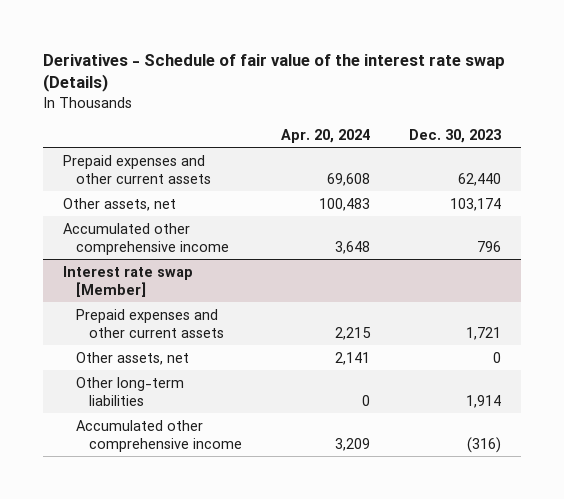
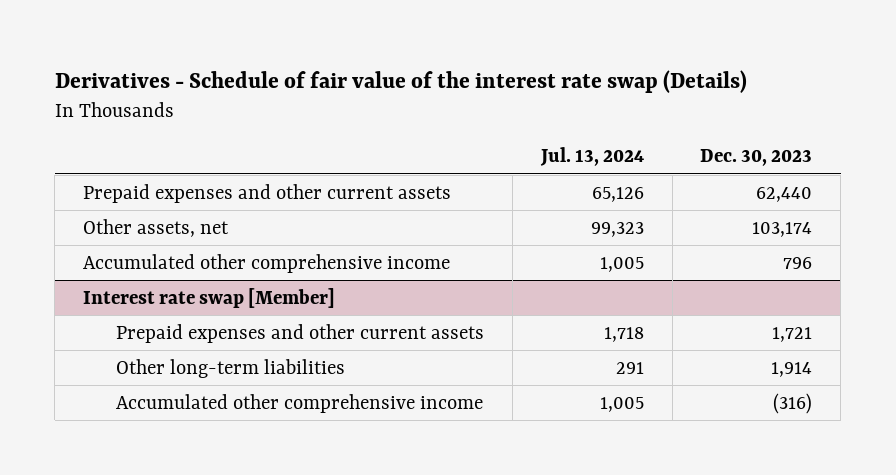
- | Apr. 20, 2024 | Dec. 30, 2023
+ | Jul. 13, 2024 | Dec. 30, 2023
@ Interest rate swap [Member]
- Other assets, net | 2,141 | 0

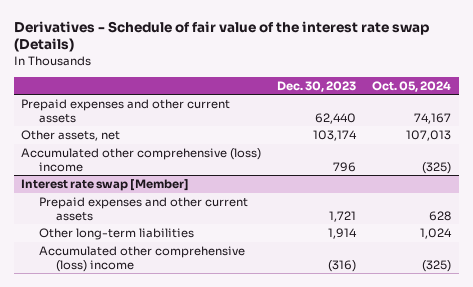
- | Jul. 13, 2024 | Dec. 30, 2023
+ | Dec. 30, 2023 | Oct. 05, 2024
- Accumulated other comprehensive income | 1,005 | 796
+ Accumulated other comprehensive (loss) income | 796 | (325)
@ Interest rate swap [Member]
- Accumulated other comprehensive income | 1,005 | (316)
+ Accumulated other comprehensive (loss) income | (316) | (325)

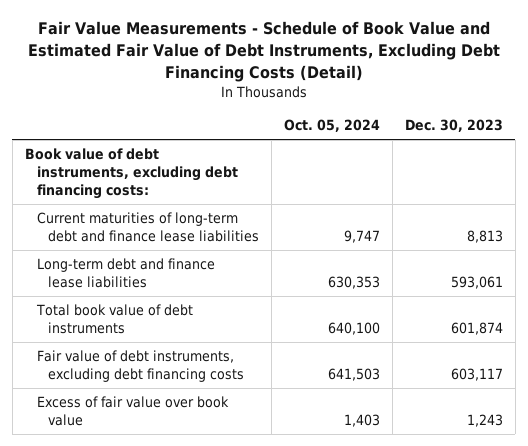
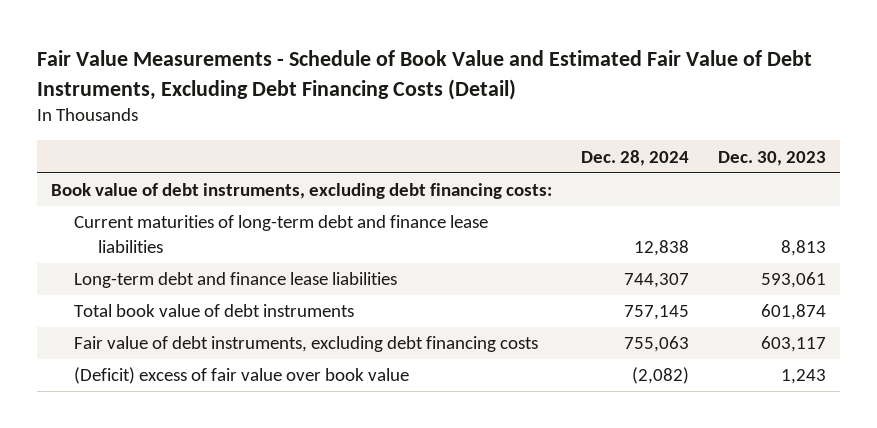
- | Oct. 05, 2024 | Dec. 30, 2023
+ | Dec. 28, 2024 | Dec. 30, 2023
- Excess of fair value over book value | 1,403 | 1,243
+ (Deficit) excess of fair value over book value | (2,082) | 1,243

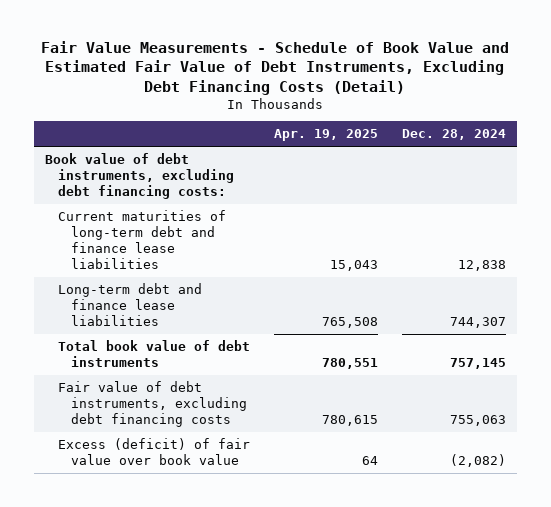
- | Dec. 28, 2024 | Dec. 30, 2023
+ | Apr. 19, 2025 | Dec. 28, 2024
- (Deficit) excess of fair value over book value | (2,082) | 1,243
+ Excess (deficit) of fair value over book value | 64 | (2,082)

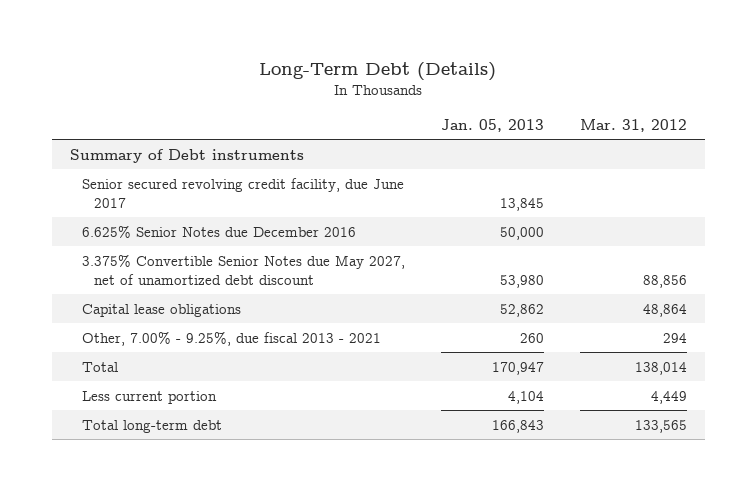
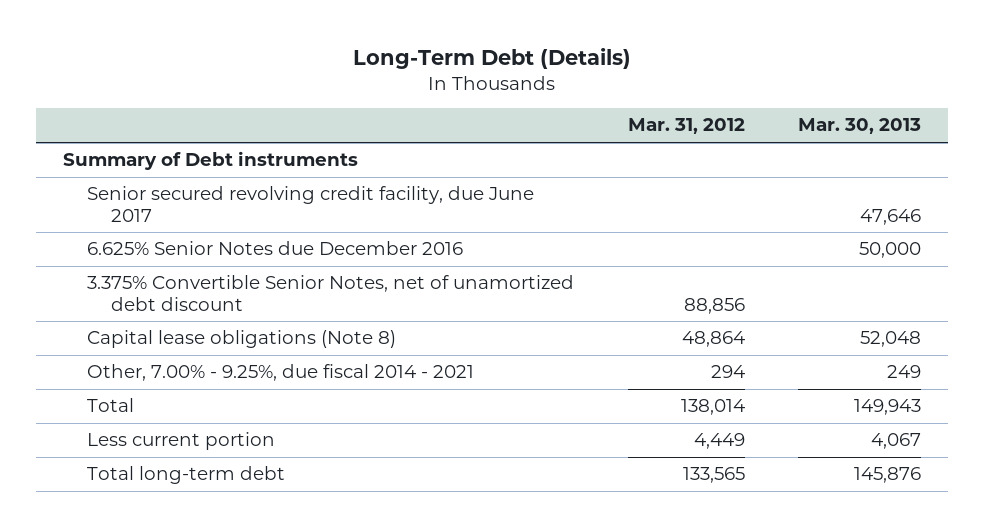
- | Jan. 05, 2013 | Mar. 31, 2012
+ | Mar. 31, 2012 | Mar. 30, 2013
- 3.375% Convertible Senior Notes due May 2027, net of unamortized debt discount | 53,980 | 88,856
- Capital lease obligations | 52,862 | 48,864
- Other, 7.00% - 9.25%, due fiscal 2013 - 2021 | 260 | 294
+ 3.375% Convertible Senior Notes, net of unamortized debt discount | 88,856 |
+ Capital lease obligations (Note 8) | 48,864 | 52,048
+ Other, 7.00% - 9.25%, due fiscal 2014 - 2021 | 294 | 249

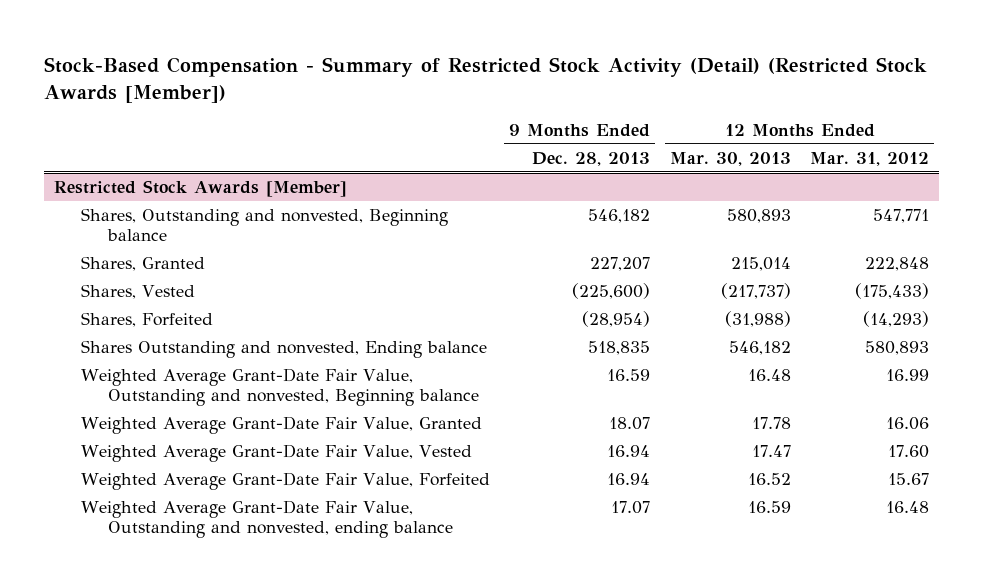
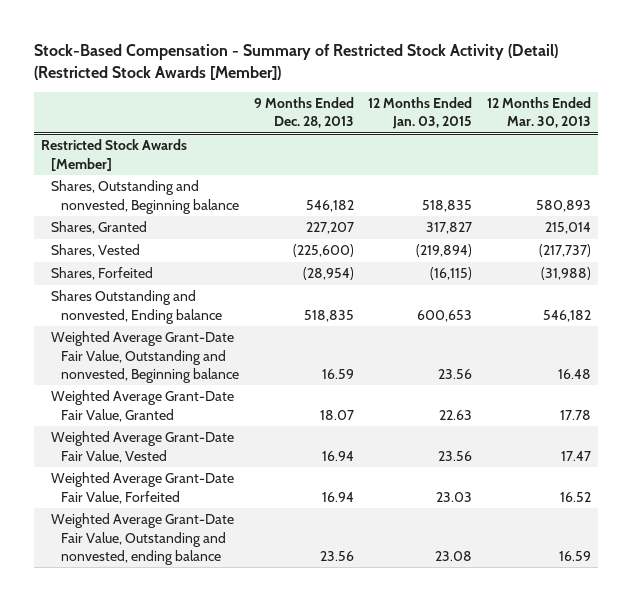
- | 9 Months Ended Dec. 28, 2013 | 12 Months Ended Mar. 30, 2013 | 12 Months Ended Mar. 31, 2012
+ | 9 Months Ended Dec. 28, 2013 | 12 Months Ended Jan. 03, 2015 | 12 Months Ended Mar. 30, 2013
@ Restricted Stock Awards [Member]
- Weighted Average Grant-Date Fair Value, Outstanding and nonvested, ending balance | 17.07 | 16.59 | 16.48
+ Weighted Average Grant-Date Fair Value, Outstanding and nonvested, ending balance | 23.56 | 23.08 | 16.59

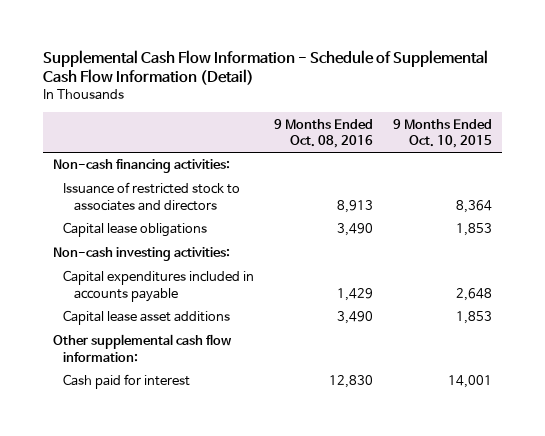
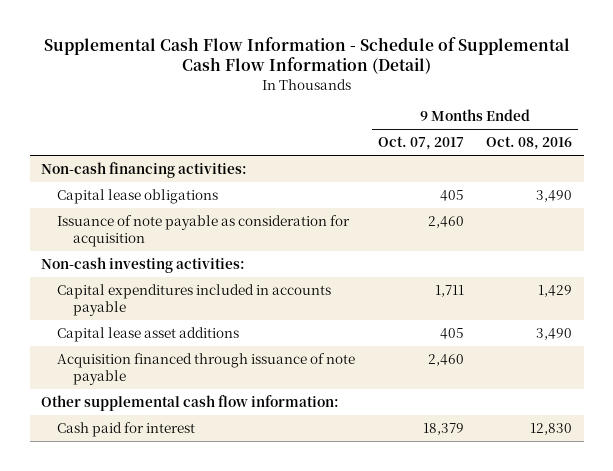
- | 9 Months Ended Oct. 08, 2016 | 9 Months Ended Oct. 10, 2015
+ | 9 Months Ended Oct. 07, 2017 | 9 Months Ended Oct. 08, 2016
- Issuance of restricted stock to associates and directors | 8,913 | 8,364
+ Issuance of note payable as consideration for acquisition | 2,460 |
+ Acquisition financed through issuance of note payable | 2,460 |

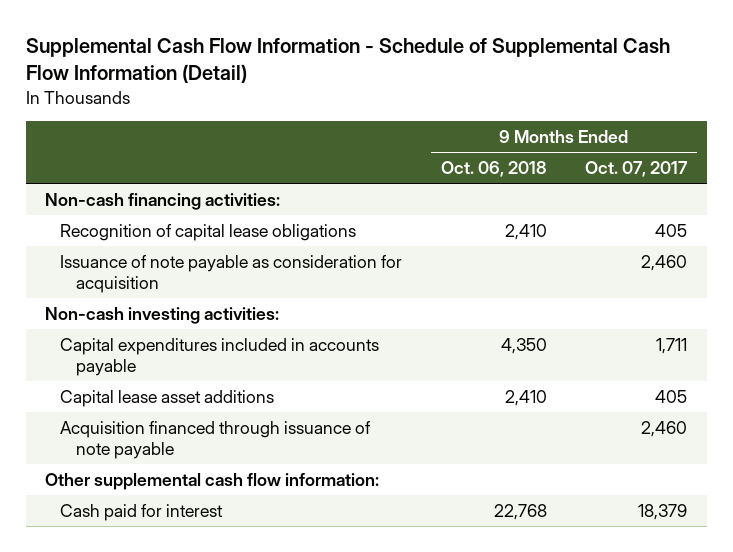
- | 9 Months Ended Oct. 07, 2017 | 9 Months Ended Oct. 08, 2016
+ | 9 Months Ended Oct. 06, 2018 | 9 Months Ended Oct. 07, 2017
- Capital lease obligations | 405 | 3,490
+ Recognition of capital lease obligations | 2,410 | 405

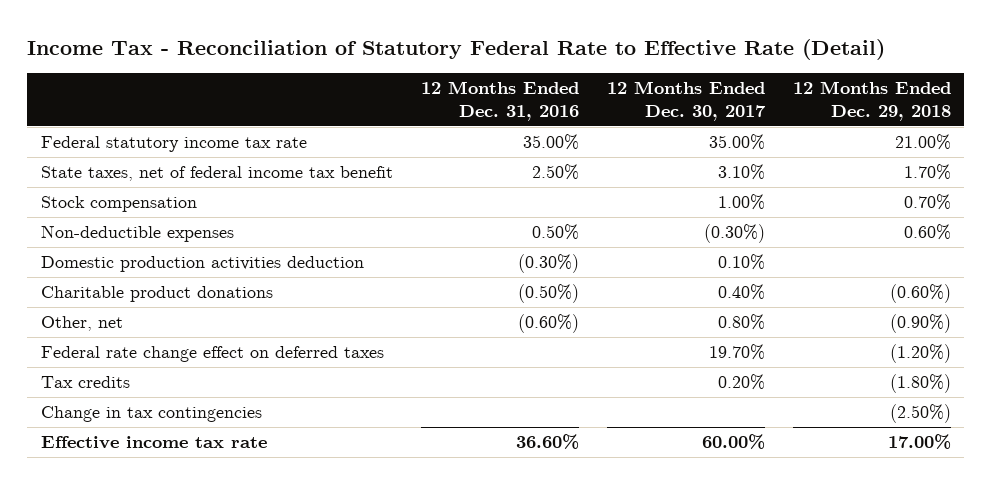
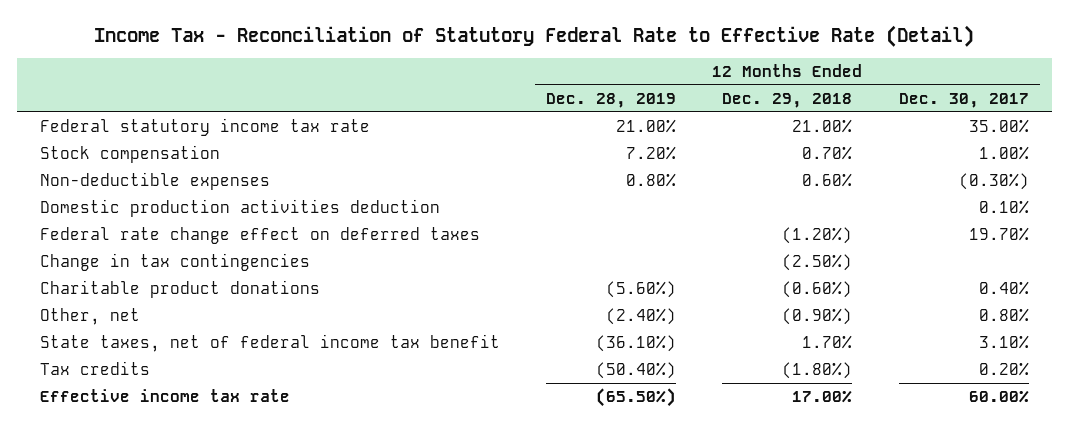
- | 12 Months Ended Dec. 31, 2016 | 12 Months Ended Dec. 30, 2017 | 12 Months Ended Dec. 29, 2018
+ | 12 Months Ended Dec. 28, 2019 | 12 Months Ended Dec. 29, 2018 | 12 Months Ended Dec. 30, 2017
moved up: Federal rate change effect on deferred taxes | | (1.20%) | 19.70%
moved up: Change in tax contingencies | | (2.50%) |
moved down: State taxes, net of federal income tax benefit | (36.10%) | 1.70% | 3.10%

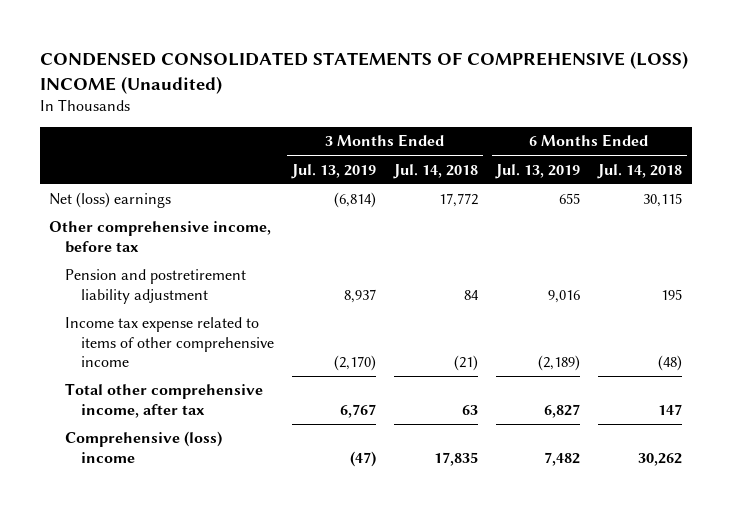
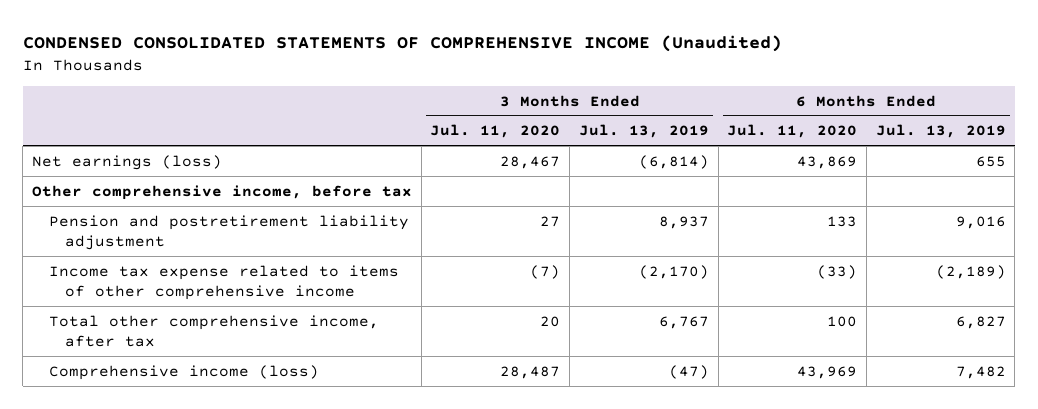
- CONDENSED CONSOLIDATED STATEMENTS OF COMPREHENSIVE (LOSS) INCOME (Unaudited)
+ CONDENSED CONSOLIDATED STATEMENTS OF COMPREHENSIVE INCOME (Unaudited)
- | 3 Months Ended Jul. 13, 2019 | 3 Months Ended Jul. 14, 2018 | 6 Months Ended Jul. 13, 2019 | 6 Months Ended Jul. 14, 2018
+ | 3 Months Ended Jul. 11, 2020 | 3 Months Ended Jul. 13, 2019 | 6 Months Ended Jul. 11, 2020 | 6 Months Ended Jul. 13, 2019
- Net (loss) earnings | (6,814) | 17,772 | 655 | 30,115
+ Net earnings (loss) | 28,467 | (6,814) | 43,869 | 655
- Comprehensive (loss) income | (47) | 17,835 | 7,482 | 30,262
+ Comprehensive income (loss) | 28,487 | (47) | 43,969 | 7,482

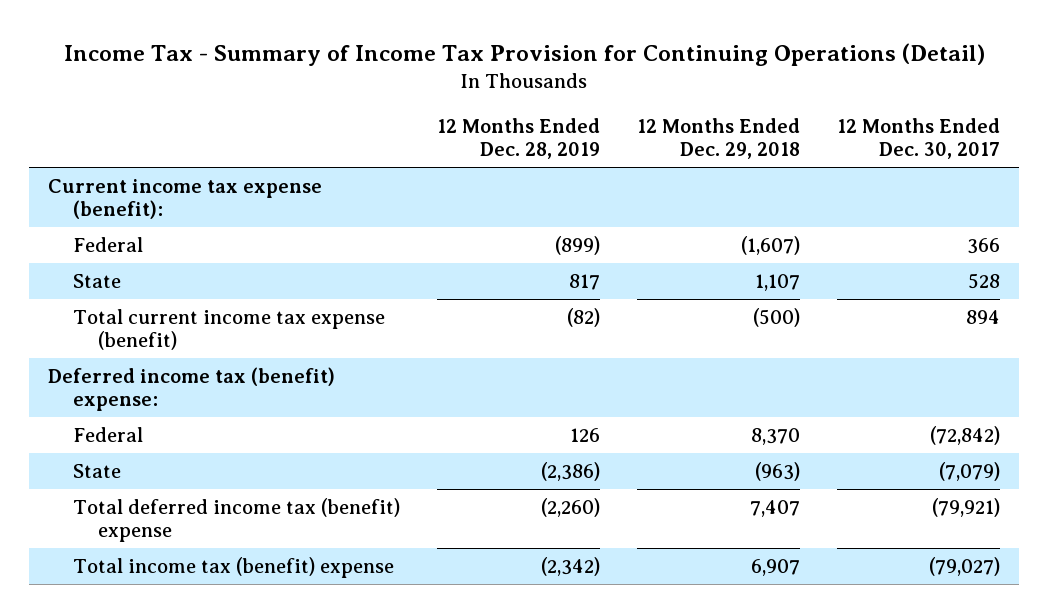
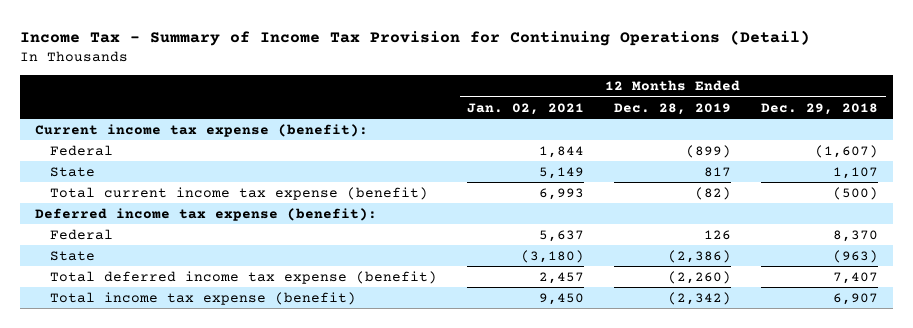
- | 12 Months Ended Dec. 28, 2019 | 12 Months Ended Dec. 29, 2018 | 12 Months Ended Dec. 30, 2017
+ | 12 Months Ended Jan. 02, 2021 | 12 Months Ended Dec. 28, 2019 | 12 Months Ended Dec. 29, 2018
- Deferred income tax (benefit) expense:
+ Deferred income tax expense (benefit):
- Total deferred income tax (benefit) expense | (2,260) | 7,407 | (79,921)
- Total income tax (benefit) expense | (2,342) | 6,907 | (79,027)
+ Total deferred income tax expense (benefit) | 2,457 | (2,260) | 7,407
+ Total income tax expense (benefit) | 9,450 | (2,342) | 6,907

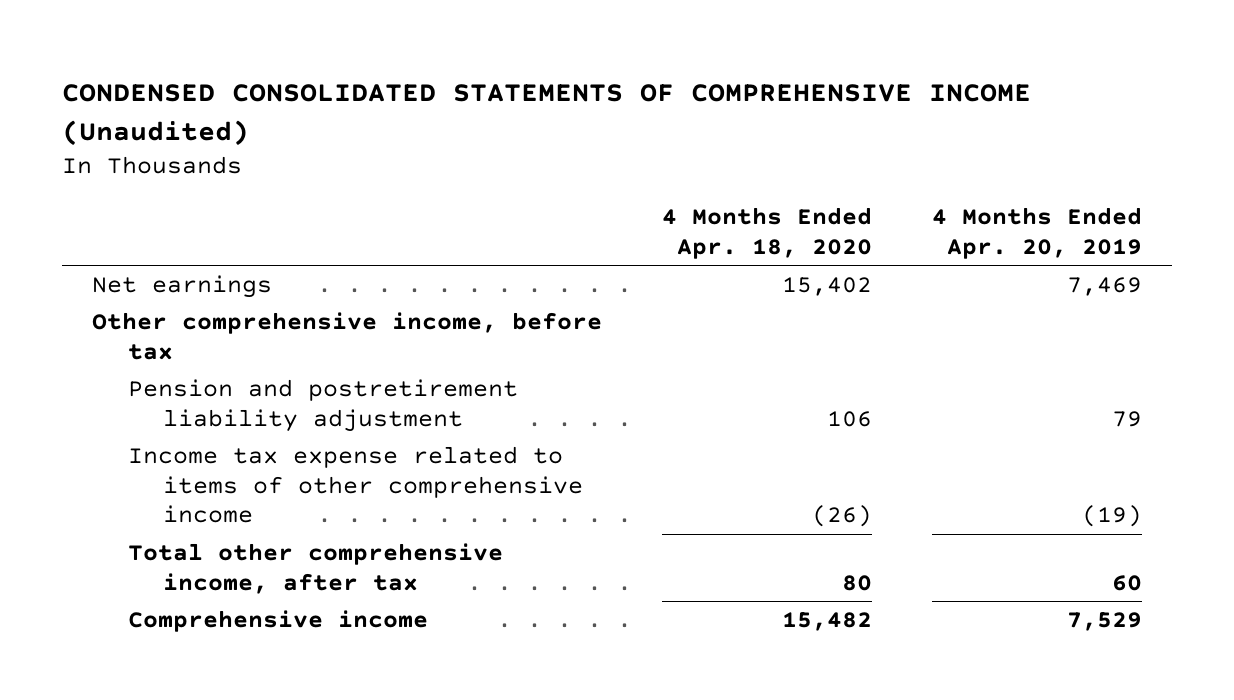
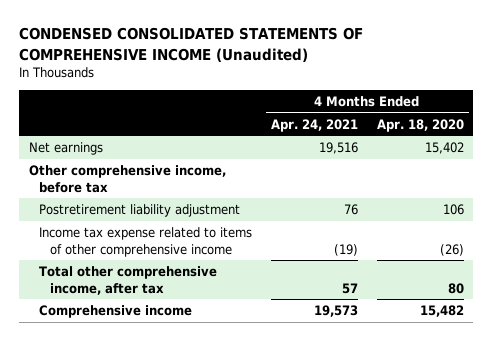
- | 4 Months Ended Apr. 18, 2020 | 4 Months Ended Apr. 20, 2019
+ | 4 Months Ended Apr. 24, 2021 | 4 Months Ended Apr. 18, 2020
- Pension and postretirement liability adjustment | 106 | 79
+ Postretirement liability adjustment | 76 | 106

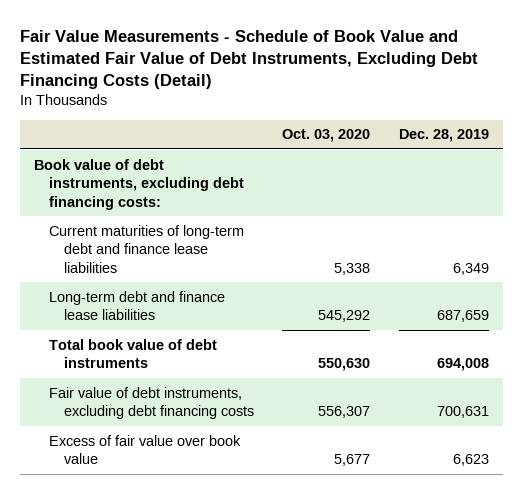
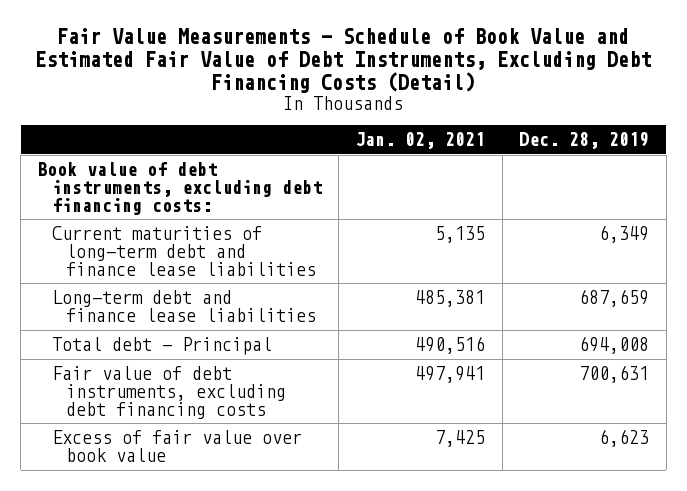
- | Oct. 03, 2020 | Dec. 28, 2019
+ | Jan. 02, 2021 | Dec. 28, 2019
- Total book value of debt instruments | 550,630 | 694,008
+ Total debt - Principal | 490,516 | 694,008

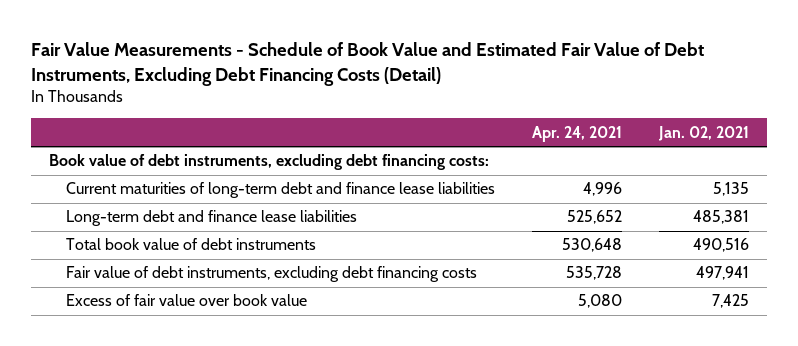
- | Jan. 02, 2021 | Dec. 28, 2019
+ | Apr. 24, 2021 | Jan. 02, 2021
- Total debt - Principal | 490,516 | 694,008
+ Total book value of debt instruments | 530,648 | 490,516

